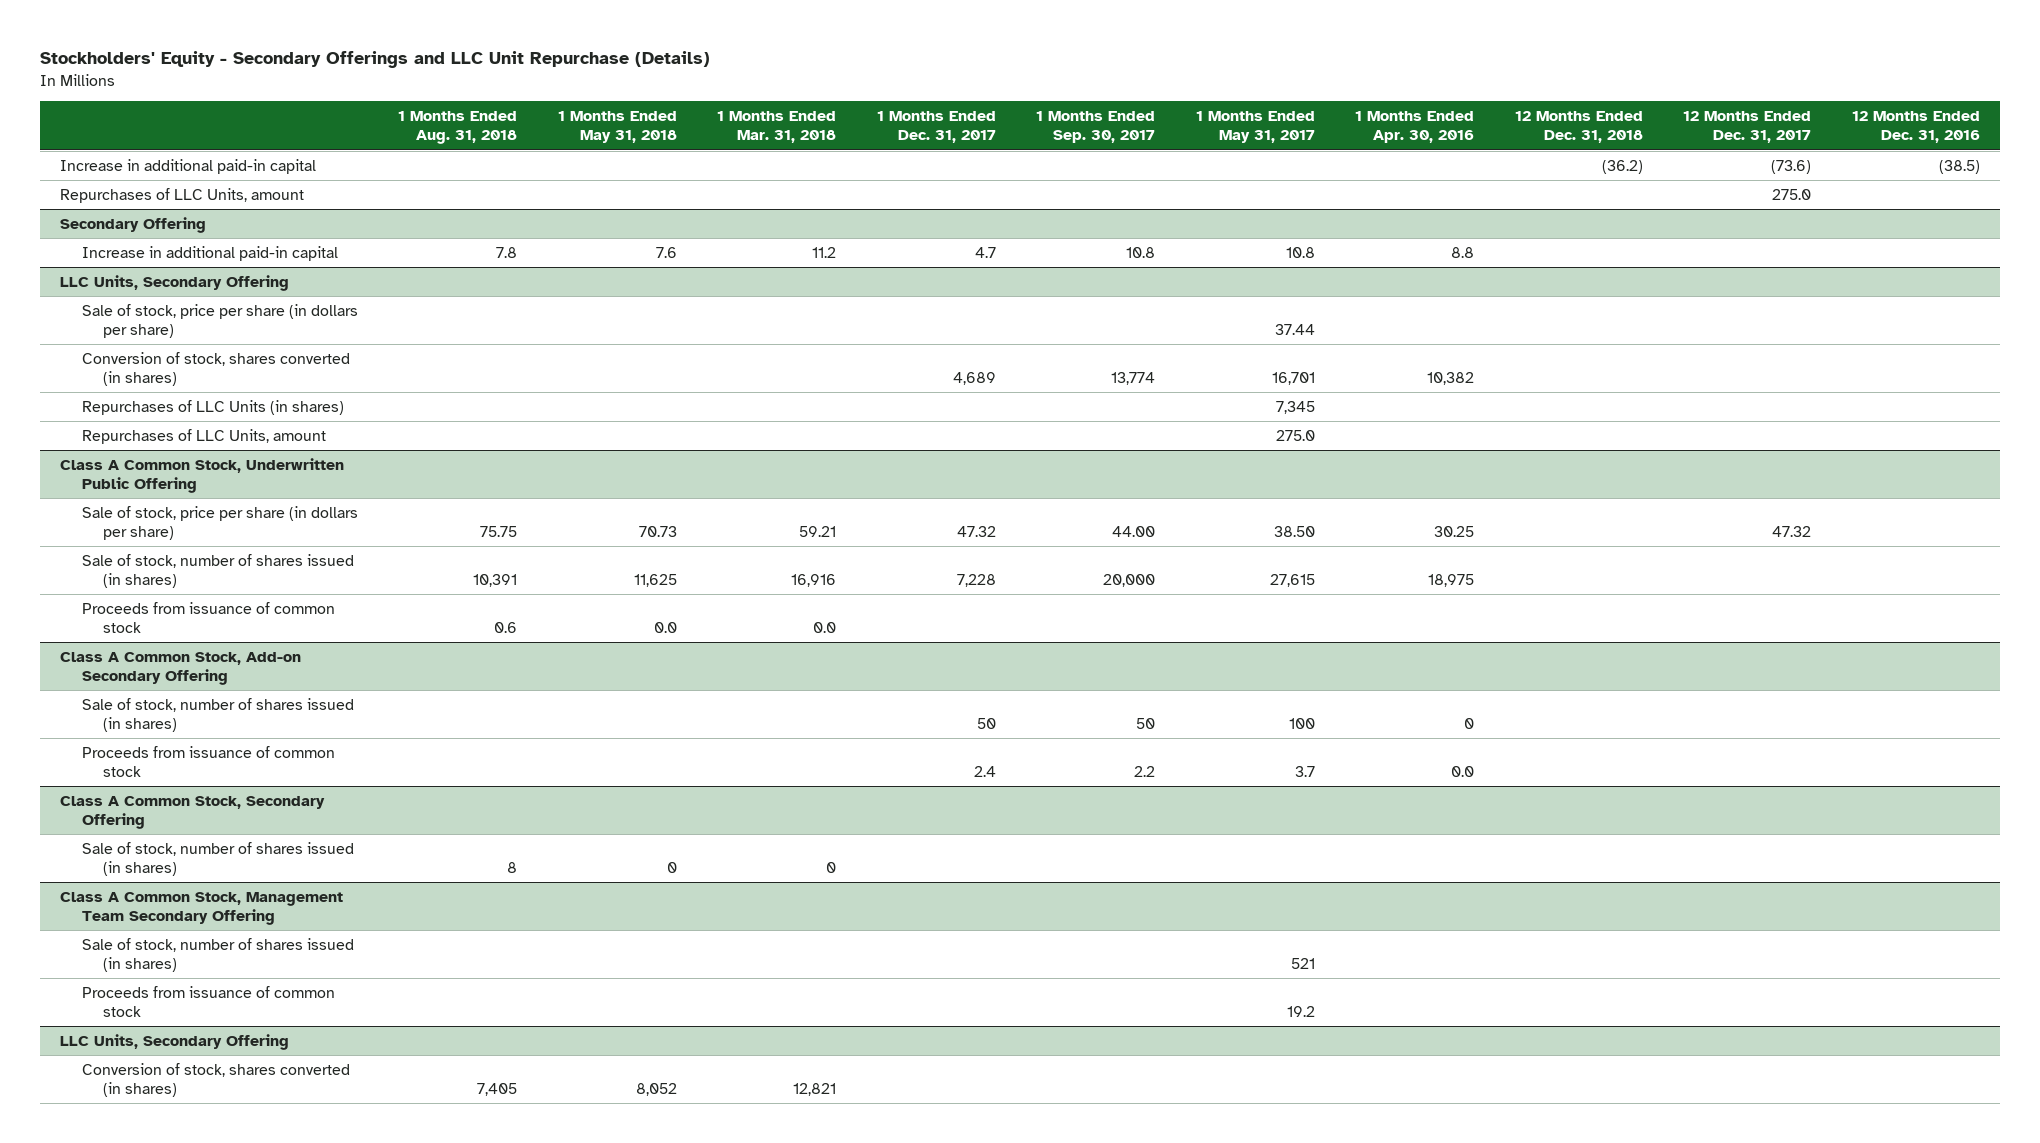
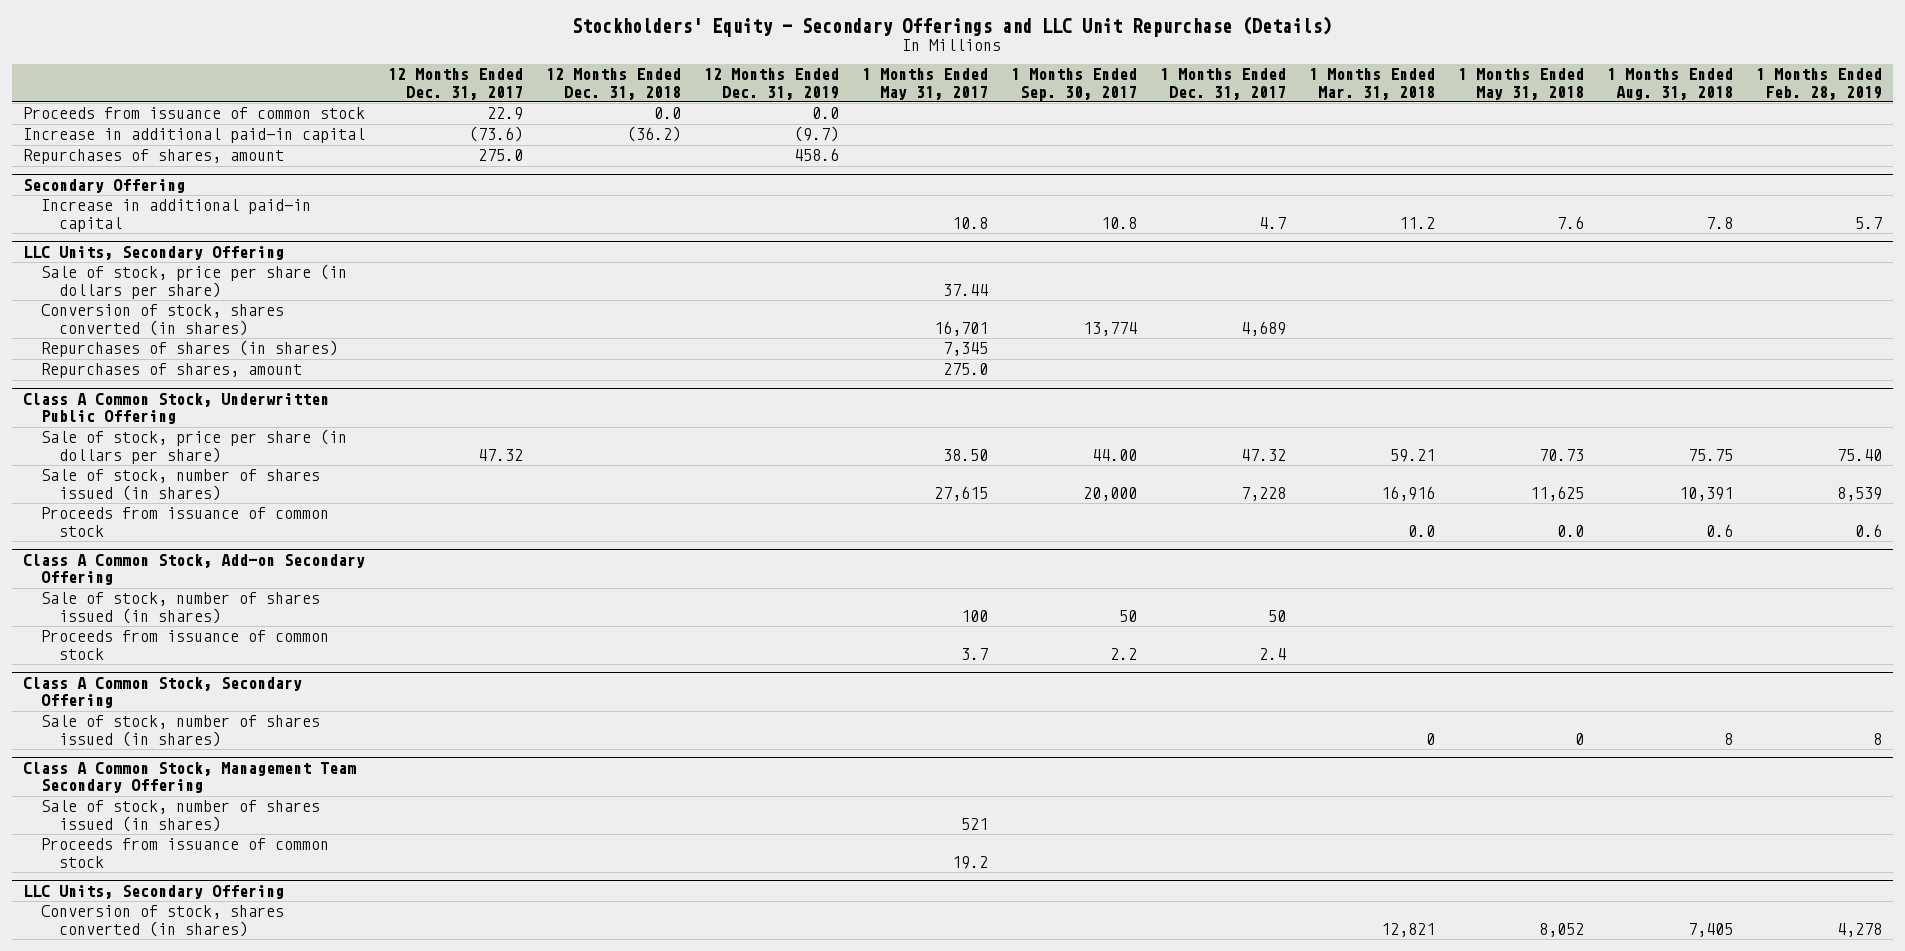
- | 1 Months Ended Aug. 31, 2018 | 1 Months Ended May 31, 2018 | 1 Months Ended Mar. 31, 2018 | 1 Months Ended Dec. 31, 2017 | 1 Months Ended Sep. 30, 2017 | 1 Months Ended May 31, 2017 | 1 Months Ended Apr. 30, 2016 | 12 Months Ended Dec. 31, 2018 | 12 Months Ended Dec. 31, 2017 | 12 Months Ended Dec. 31, 2016
+ | 12 Months Ended Dec. 31, 2017 | 12 Months Ended Dec. 31, 2018 | 12 Months Ended Dec. 31, 2019 | 1 Months Ended May 31, 2017 | 1 Months Ended Sep. 30, 2017 | 1 Months Ended Dec. 31, 2017 | 1 Months Ended Mar. 31, 2018 | 1 Months Ended May 31, 2018 | 1 Months Ended Aug. 31, 2018 | 1 Months Ended Feb. 28, 2019
+ Proceeds from issuance of common stock | 22.9 | 0.0 | 0.0 | | | | | | |
- Repurchases of LLC Units, amount | | | | | | | | | 275.0 |
+ Repurchases of shares, amount | 275.0 | | 458.6 | | | | | | |
@ LLC Units, Secondary Offering
- Repurchases of LLC Units (in shares) | | | | | | 7,345 | | | |
- Repurchases of LLC Units, amount | | | | | | 275.0 | | | |
+ Repurchases of shares (in shares) | | | | 7,345 | | | | | |
+ Repurchases of shares, amount | | | | 275.0 | | | | | |

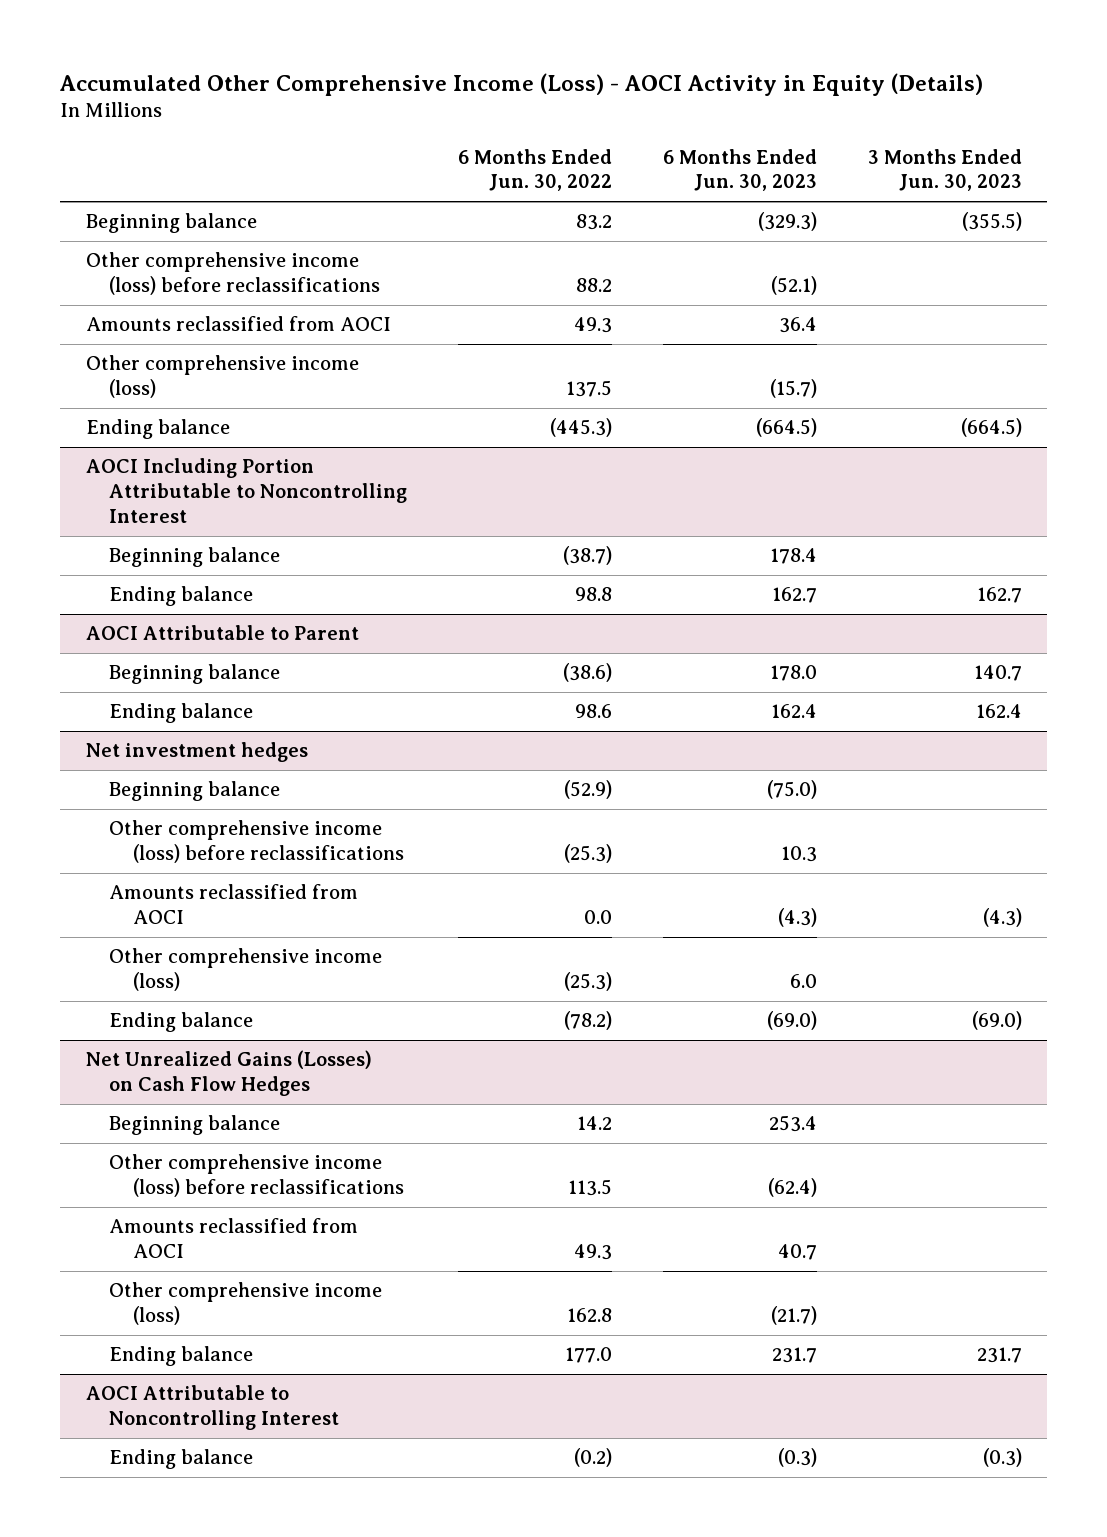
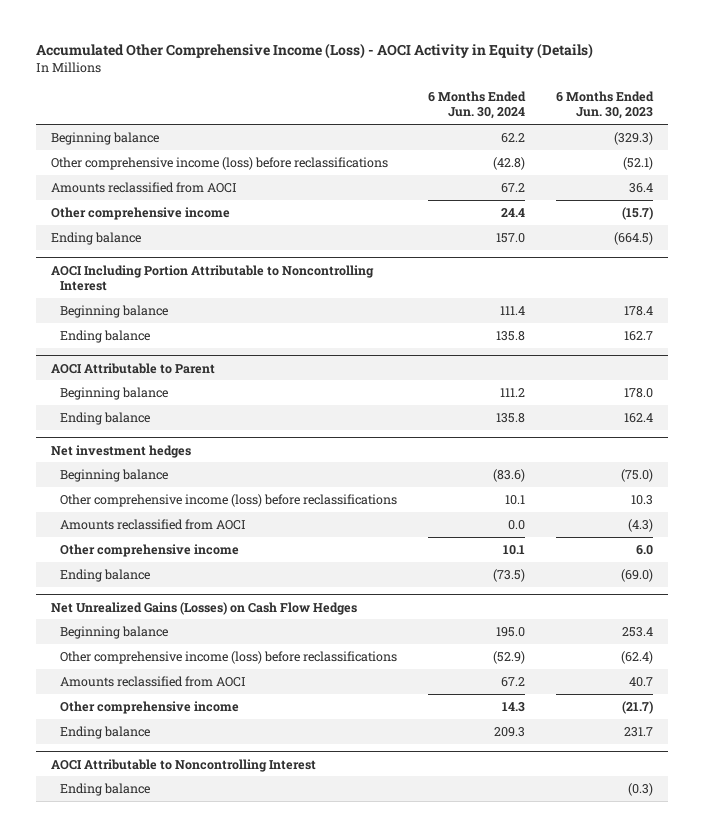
- | 6 Months Ended Jun. 30, 2022 | 6 Months Ended Jun. 30, 2023 | 3 Months Ended Jun. 30, 2023
+ | 6 Months Ended Jun. 30, 2024 | 6 Months Ended Jun. 30, 2023
- Other comprehensive income (loss) | 137.5 | (15.7) |
+ Other comprehensive income | 24.4 | (15.7)
@ Net investment hedges
- Other comprehensive income (loss) | (25.3) | 6.0 |
+ Other comprehensive income | 10.1 | 6.0
@ Net Unrealized Gains (Losses) on Cash Flow Hedges
- Other comprehensive income (loss) | 162.8 | (21.7) |
+ Other comprehensive income | 14.3 | (21.7)

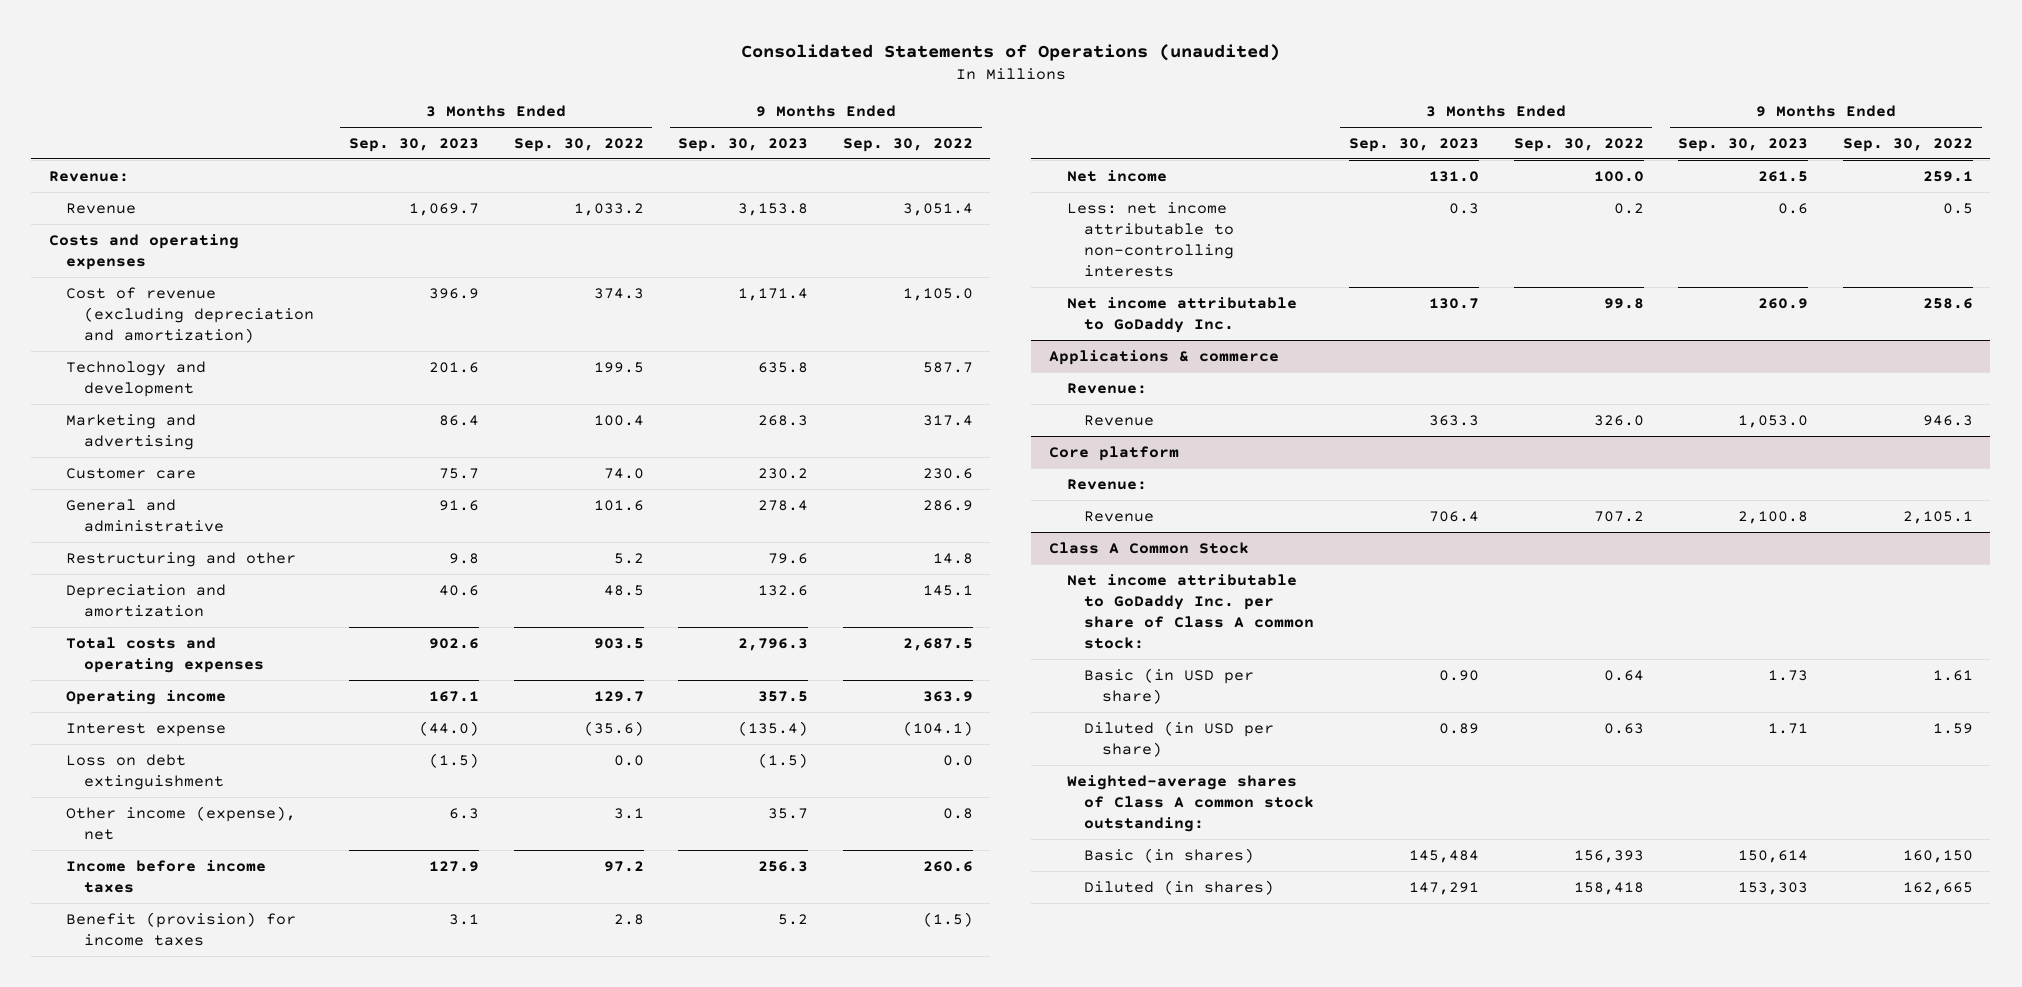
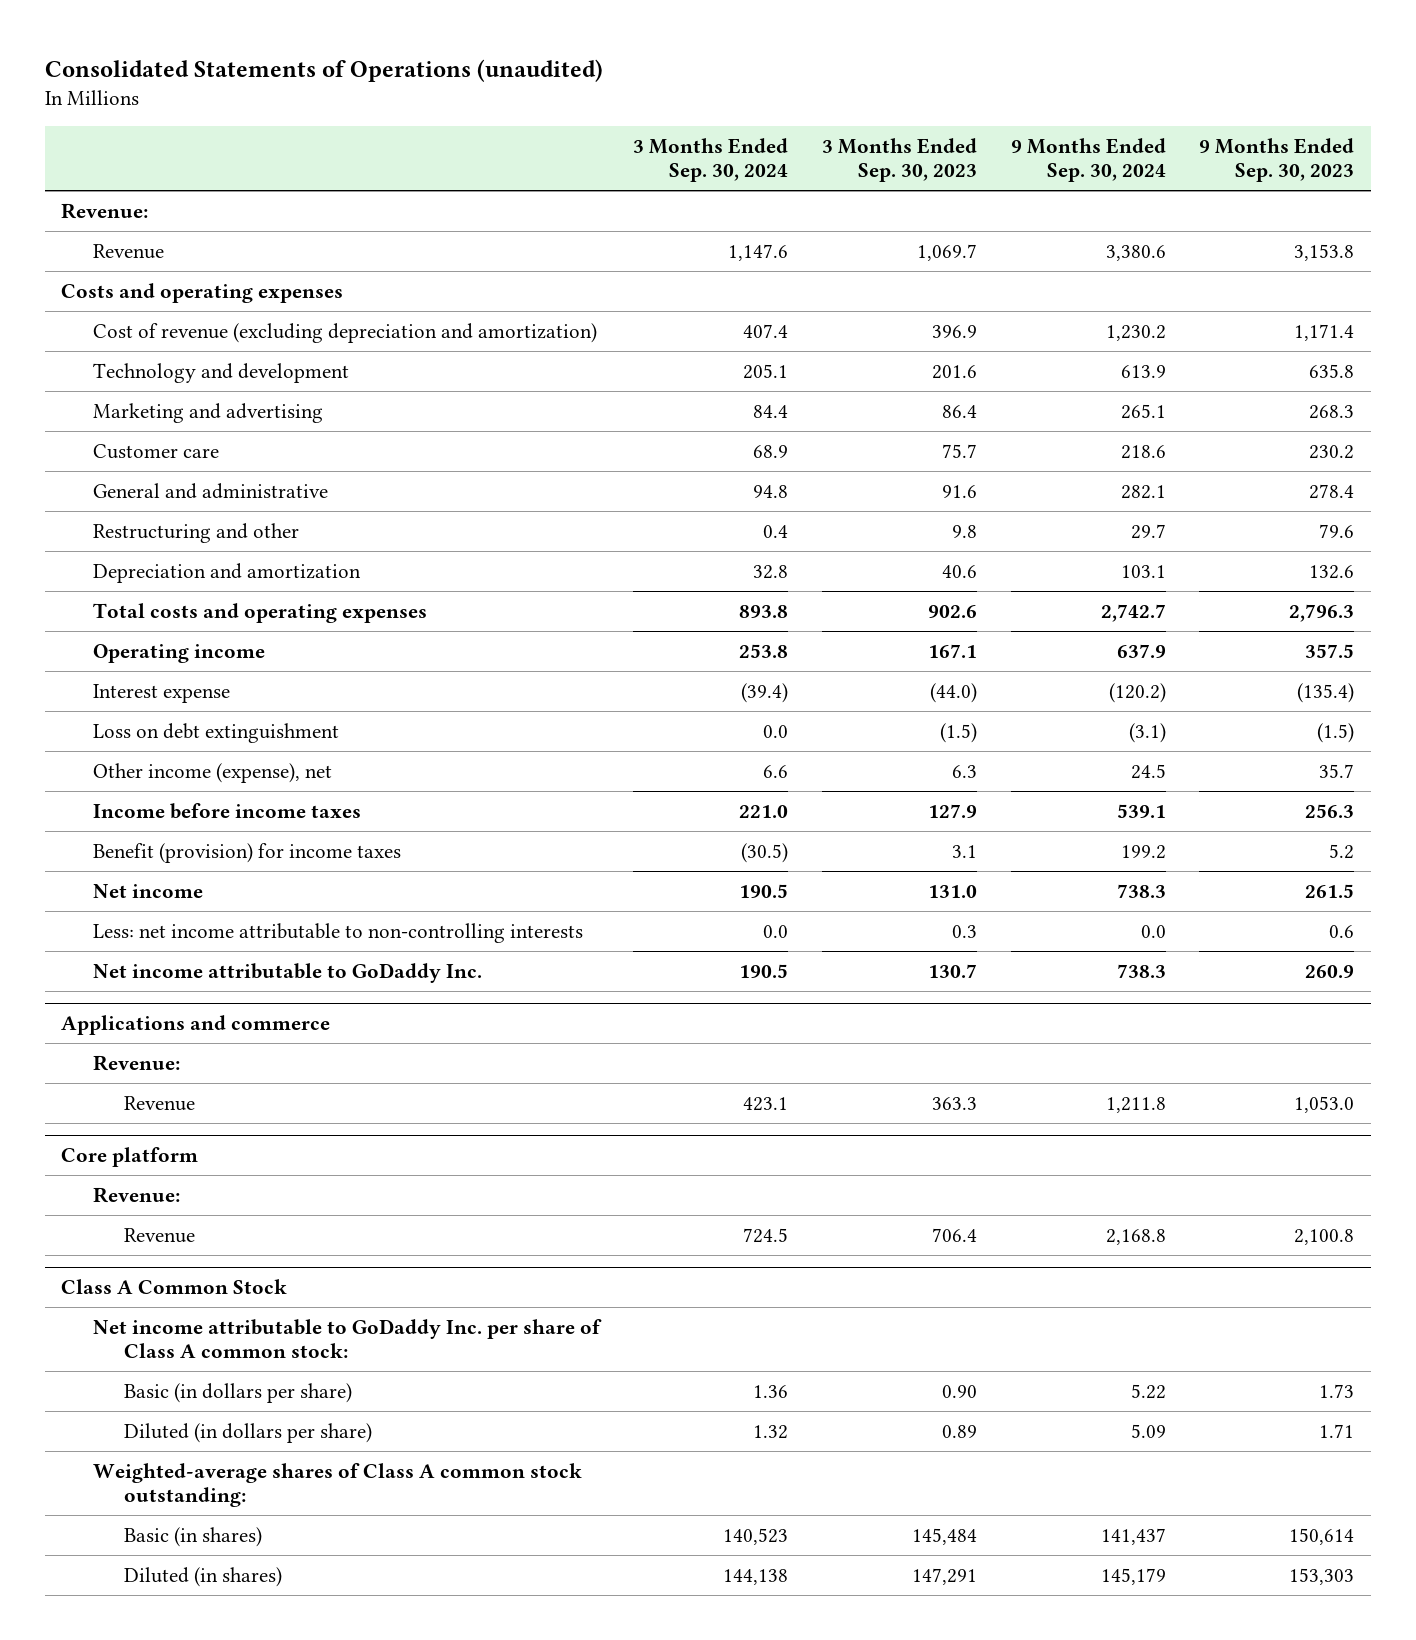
- | 3 Months Ended Sep. 30, 2023 | 3 Months Ended Sep. 30, 2022 | 9 Months Ended Sep. 30, 2023 | 9 Months Ended Sep. 30, 2022
+ | 3 Months Ended Sep. 30, 2024 | 3 Months Ended Sep. 30, 2023 | 9 Months Ended Sep. 30, 2024 | 9 Months Ended Sep. 30, 2023
- Applications & commerce
+ Applications and commerce
@ Class A Common Stock
- Basic (in USD per share) | 0.90 | 0.64 | 1.73 | 1.61
- Diluted (in USD per share) | 0.89 | 0.63 | 1.71 | 1.59
+ Basic (in dollars per share) | 1.36 | 0.90 | 5.22 | 1.73
+ Diluted (in dollars per share) | 1.32 | 0.89 | 5.09 | 1.71

